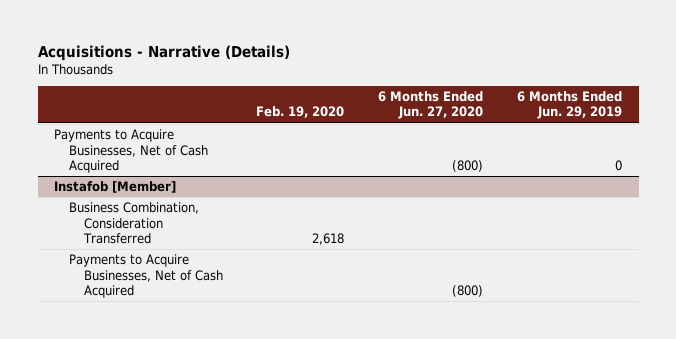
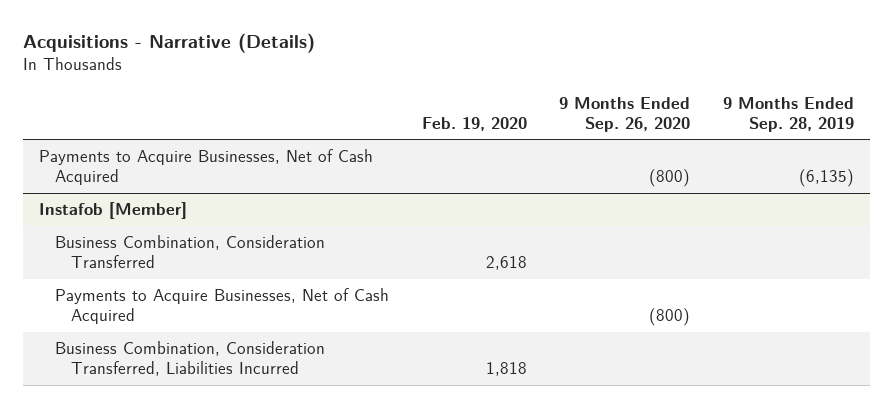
- | Feb. 19, 2020 | 6 Months Ended Jun. 27, 2020 | 6 Months Ended Jun. 29, 2019
+ | Feb. 19, 2020 | 9 Months Ended Sep. 26, 2020 | 9 Months Ended Sep. 28, 2019
@ Instafob [Member]
+ Business Combination, Consideration Transferred, Liabilities Incurred | 1,818 | |

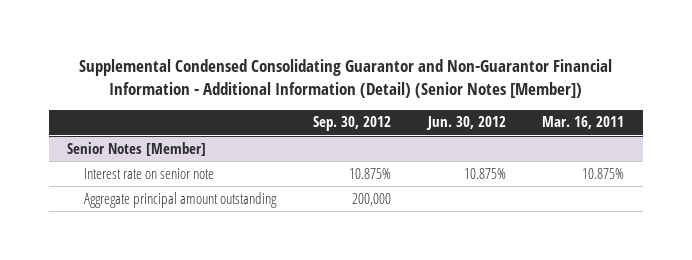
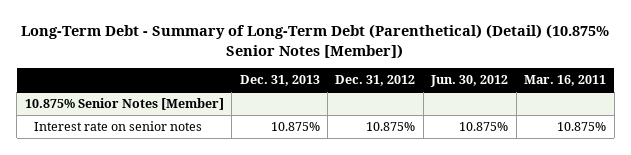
- Supplemental Condensed Consolidating Guarantor and Non-Guarantor Financial Information - Additional Information (Detail) (Senior Notes [Member])
+ Long-Term Debt - Summary of Long-Term Debt (Parenthetical) (Detail) (10.875% Senior Notes [Member])
- | Sep. 30, 2012 | Jun. 30, 2012 | Mar. 16, 2011
+ | Dec. 31, 2013 | Dec. 31, 2012 | Jun. 30, 2012 | Mar. 16, 2011
- Senior Notes [Member]
- Interest rate on senior note | 10.875% | 10.875% | 10.875%
- Aggregate principal amount outstanding | 200,000 | |
+ 10.875% Senior Notes [Member]
+ Interest rate on senior notes | 10.875% | 10.875% | 10.875% | 10.875%

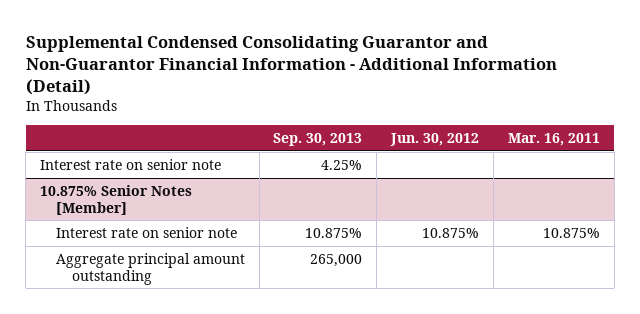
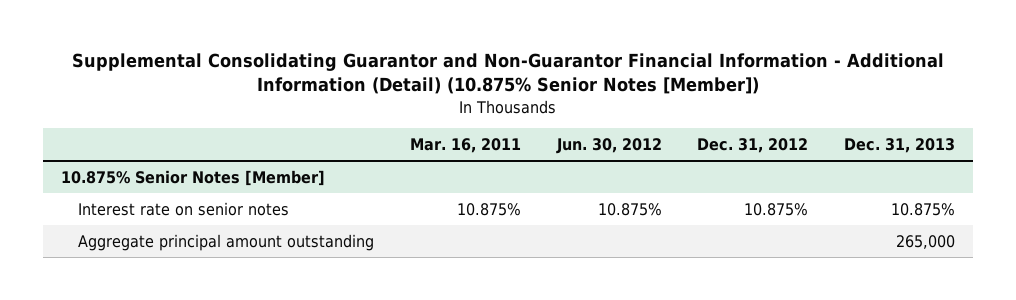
- Supplemental Condensed Consolidating Guarantor and Non-Guarantor Financial Information - Additional Information (Detail)
+ Supplemental Consolidating Guarantor and Non-Guarantor Financial Information - Additional Information (Detail) (10.875% Senior Notes [Member])
- | Sep. 30, 2013 | Jun. 30, 2012 | Mar. 16, 2011
+ | Mar. 16, 2011 | Jun. 30, 2012 | Dec. 31, 2012 | Dec. 31, 2013
- Interest rate on senior note | 4.25% | |
@ 10.875% Senior Notes [Member]
- Interest rate on senior note | 10.875% | 10.875% | 10.875%
+ Interest rate on senior notes | 10.875% | 10.875% | 10.875% | 10.875%

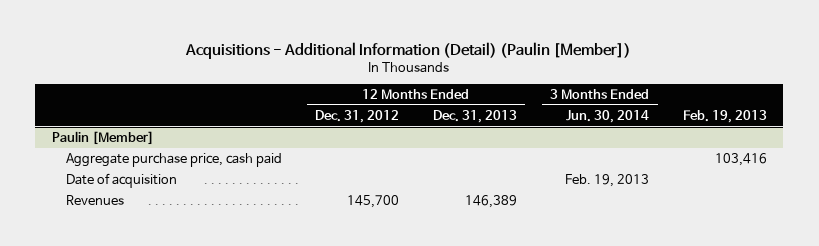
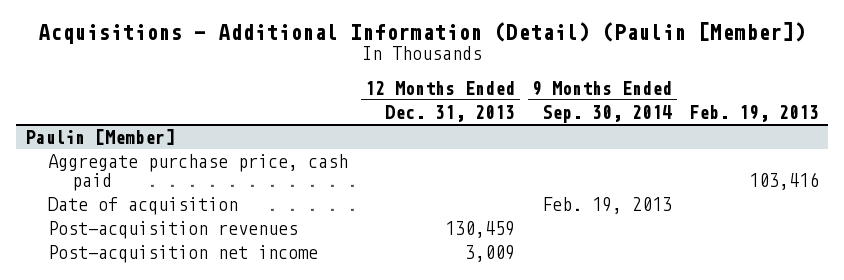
- | 12 Months Ended Dec. 31, 2012 | 12 Months Ended Dec. 31, 2013 | 3 Months Ended Jun. 30, 2014 | Feb. 19, 2013
+ | 12 Months Ended Dec. 31, 2013 | 9 Months Ended Sep. 30, 2014 | Feb. 19, 2013
@ Paulin [Member]
- Revenues | 145,700 | 146,389 | |
+ Post-acquisition revenues | 130,459 | |
+ Post-acquisition net income | 3,009 | |

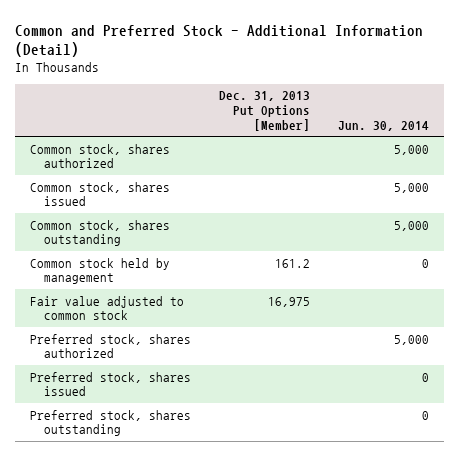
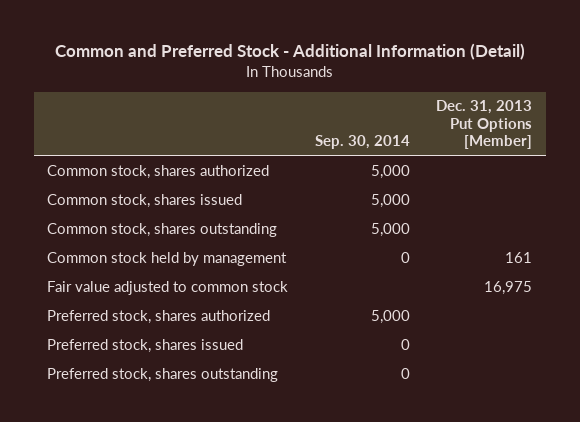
- | Dec. 31, 2013 Put Options [Member] | Jun. 30, 2014
+ | Sep. 30, 2014 | Dec. 31, 2013 Put Options [Member]
- Common stock held by management | 161.2 | 0
+ Common stock held by management | 0 | 161

